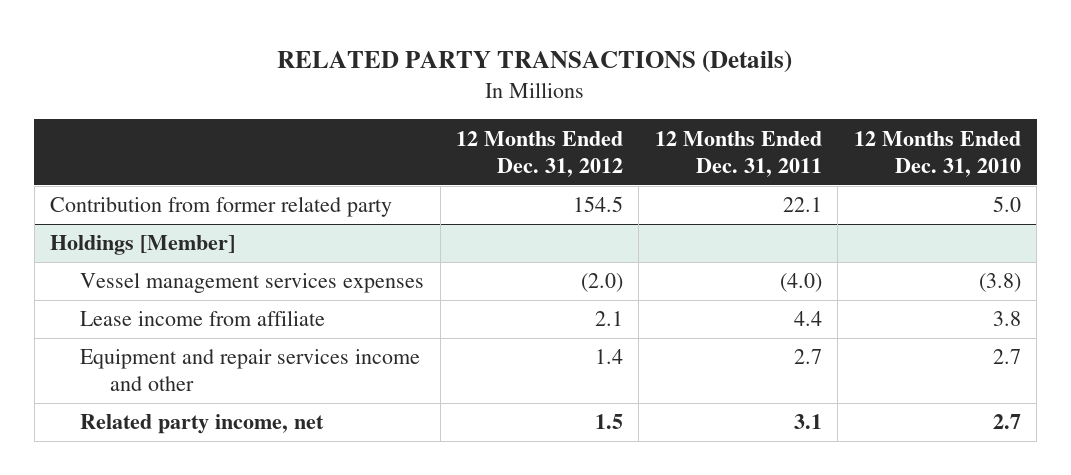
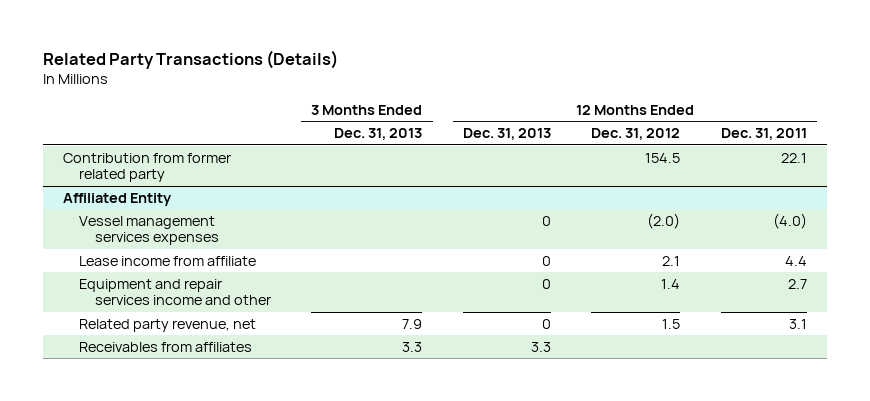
- RELATED PARTY TRANSACTIONS (Details)
+ Related Party Transactions (Details)
- | 12 Months Ended Dec. 31, 2012 | 12 Months Ended Dec. 31, 2011 | 12 Months Ended Dec. 31, 2010
+ | 3 Months Ended Dec. 31, 2013 | 12 Months Ended Dec. 31, 2013 | 12 Months Ended Dec. 31, 2012 | 12 Months Ended Dec. 31, 2011
- Holdings [Member]
+ Affiliated Entity
- Related party income, net | 1.5 | 3.1 | 2.7
+ Related party revenue, net | 7.9 | 0 | 1.5 | 3.1
+ Receivables from affiliates | 3.3 | 3.3 | |

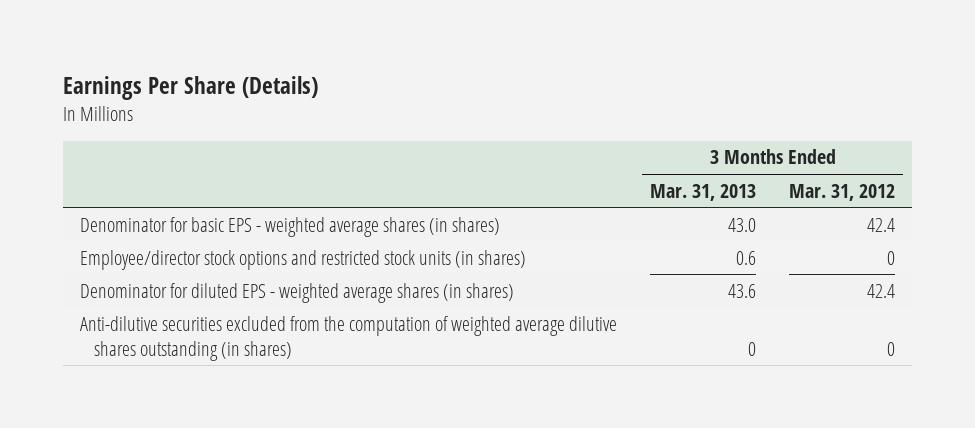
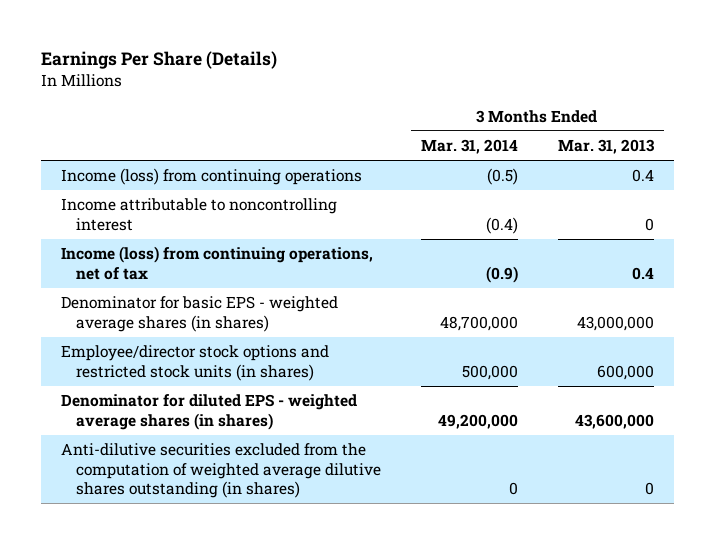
- | 3 Months Ended Mar. 31, 2013 | 3 Months Ended Mar. 31, 2012
+ | 3 Months Ended Mar. 31, 2014 | 3 Months Ended Mar. 31, 2013
- Denominator for basic EPS - weighted average shares (in shares) | 43.0 | 42.4
- Employee/director stock options and restricted stock units (in shares) | 0.6 | 0
- Denominator for diluted EPS - weighted average shares (in shares) | 43.6 | 42.4
+ Income (loss) from continuing operations | (0.5) | 0.4
+ Income attributable to noncontrolling interest | (0.4) | 0
+ Income (loss) from continuing operations, net of tax | (0.9) | 0.4
+ Denominator for basic EPS - weighted average shares (in shares) | 48,700,000 | 43,000,000
+ Employee/director stock options and restricted stock units (in shares) | 500,000 | 600,000
+ Denominator for diluted EPS - weighted average shares (in shares) | 49,200,000 | 43,600,000

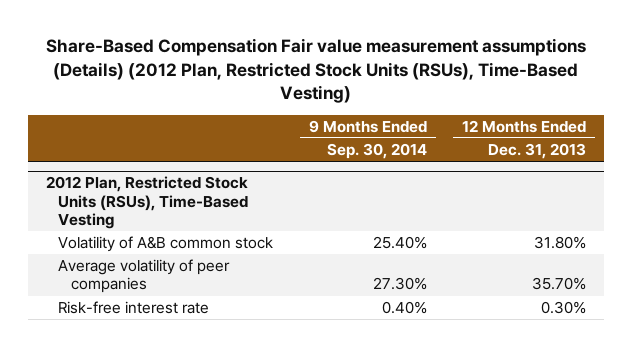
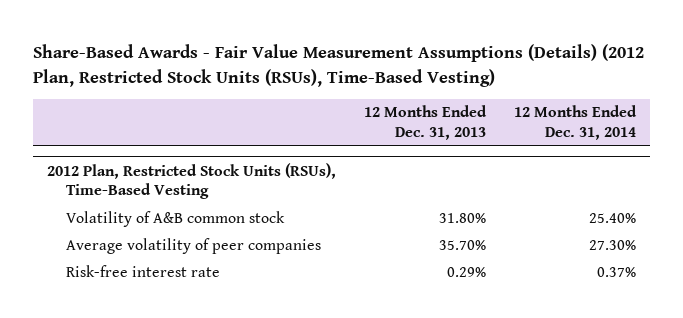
- Share-Based Compensation Fair value measurement assumptions (Details) (2012 Plan, Restricted Stock Units (RSUs), Time-Based Vesting)
+ Share-Based Awards - Fair Value Measurement Assumptions (Details) (2012 Plan, Restricted Stock Units (RSUs), Time-Based Vesting)
- | 9 Months Ended Sep. 30, 2014 | 12 Months Ended Dec. 31, 2013
+ | 12 Months Ended Dec. 31, 2013 | 12 Months Ended Dec. 31, 2014
@ 2012 Plan, Restricted Stock Units (RSUs), Time-Based Vesting
- Risk-free interest rate | 0.40% | 0.30%
+ Risk-free interest rate | 0.29% | 0.37%

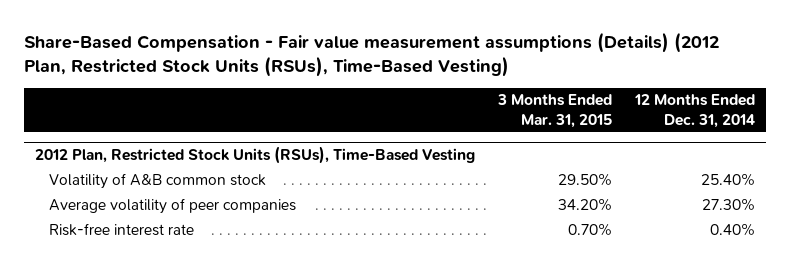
- Share-Based Awards - Fair Value Measurement Assumptions (Details) (2012 Plan, Restricted Stock Units (RSUs), Time-Based Vesting)
+ Share-Based Compensation - Fair value measurement assumptions (Details) (2012 Plan, Restricted Stock Units (RSUs), Time-Based Vesting)
- | 12 Months Ended Dec. 31, 2013 | 12 Months Ended Dec. 31, 2014
+ | 3 Months Ended Mar. 31, 2015 | 12 Months Ended Dec. 31, 2014
@ 2012 Plan, Restricted Stock Units (RSUs), Time-Based Vesting
- Risk-free interest rate | 0.29% | 0.37%
+ Risk-free interest rate | 0.70% | 0.40%

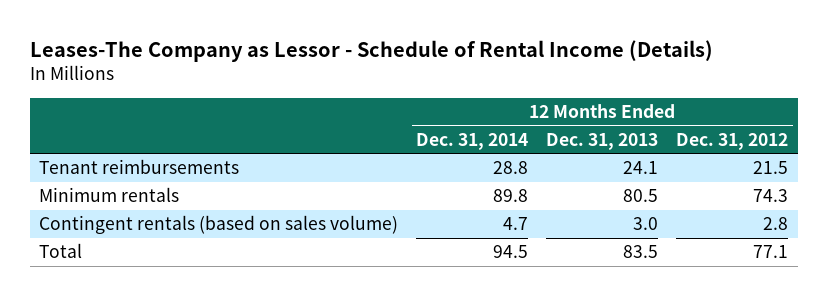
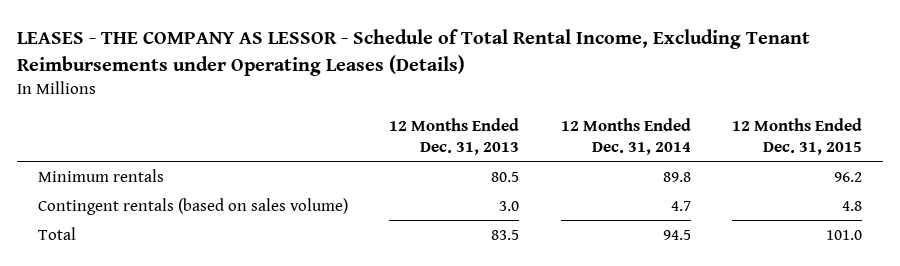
- Leases-The Company as Lessor - Schedule of Rental Income (Details)
+ LEASES - THE COMPANY AS LESSOR - Schedule of Total Rental Income, Excluding Tenant Reimbursements under Operating Leases (Details)
- | 12 Months Ended Dec. 31, 2014 | 12 Months Ended Dec. 31, 2013 | 12 Months Ended Dec. 31, 2012
+ | 12 Months Ended Dec. 31, 2013 | 12 Months Ended Dec. 31, 2014 | 12 Months Ended Dec. 31, 2015
- Tenant reimbursements | 28.8 | 24.1 | 21.5

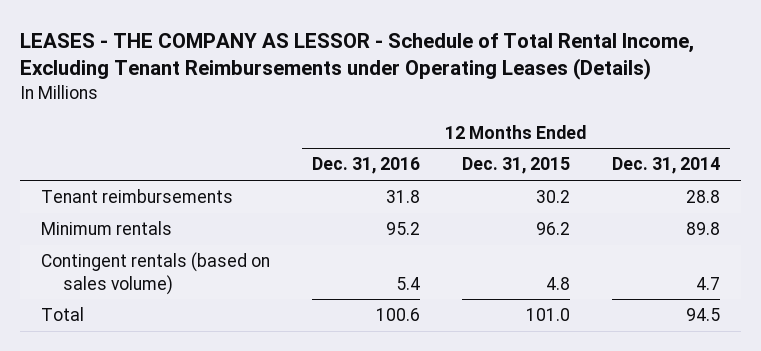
- | 12 Months Ended Dec. 31, 2013 | 12 Months Ended Dec. 31, 2014 | 12 Months Ended Dec. 31, 2015
+ | 12 Months Ended Dec. 31, 2016 | 12 Months Ended Dec. 31, 2015 | 12 Months Ended Dec. 31, 2014
+ Tenant reimbursements | 31.8 | 30.2 | 28.8

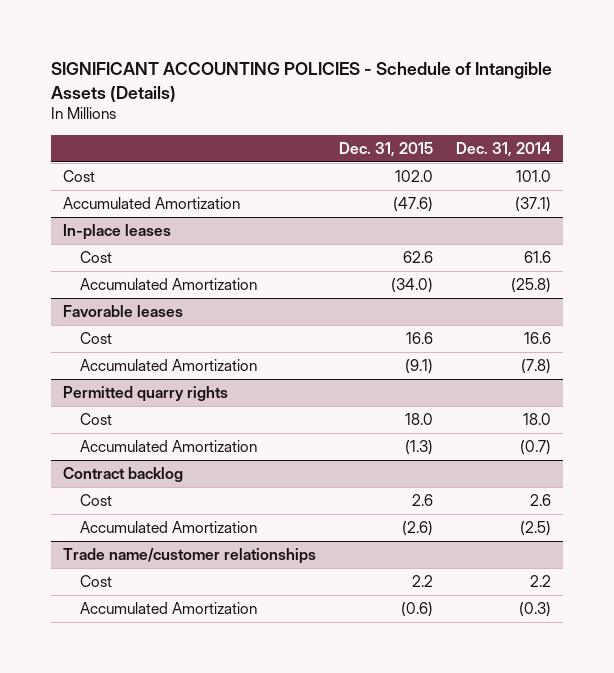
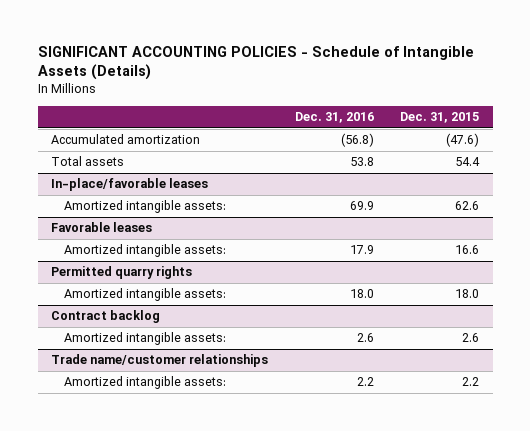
- | Dec. 31, 2015 | Dec. 31, 2014
+ | Dec. 31, 2016 | Dec. 31, 2015
- Cost | 102.0 | 101.0
- Accumulated Amortization | (47.6) | (37.1)
- In-place leases
- Cost | 62.6 | 61.6
- Accumulated Amortization | (34.0) | (25.8)
+ Accumulated amortization | (56.8) | (47.6)
+ Total assets | 53.8 | 54.4
+ In-place/favorable leases
+ Amortized intangible assets: | 69.9 | 62.6
@ Favorable leases
- Cost | 16.6 | 16.6
- Accumulated Amortization | (9.1) | (7.8)
+ Amortized intangible assets: | 17.9 | 16.6
@ Permitted quarry rights
- Cost | 18.0 | 18.0
- Accumulated Amortization | (1.3) | (0.7)
+ Amortized intangible assets: | 18.0 | 18.0
@ Contract backlog
- Cost | 2.6 | 2.6
- Accumulated Amortization | (2.6) | (2.5)
+ Amortized intangible assets: | 2.6 | 2.6
@ Trade name/customer relationships
- Cost | 2.2 | 2.2
- Accumulated Amortization | (0.6) | (0.3)
+ Amortized intangible assets: | 2.2 | 2.2

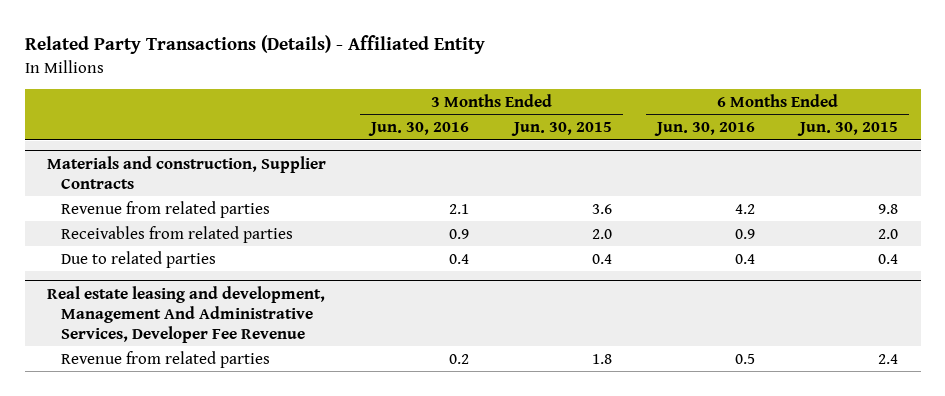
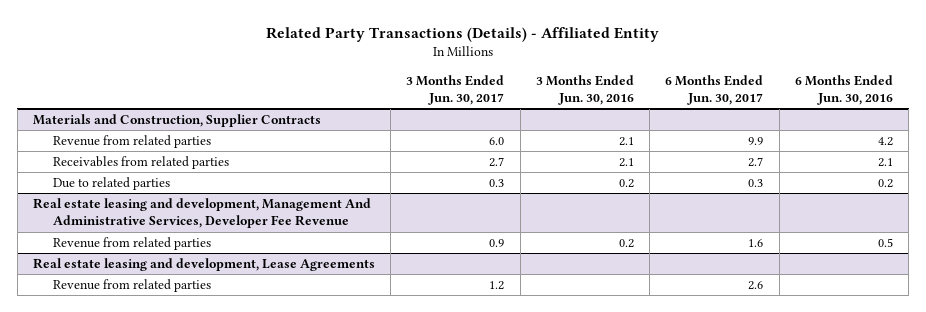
- | 3 Months Ended Jun. 30, 2016 | 3 Months Ended Jun. 30, 2015 | 6 Months Ended Jun. 30, 2016 | 6 Months Ended Jun. 30, 2015
+ | 3 Months Ended Jun. 30, 2017 | 3 Months Ended Jun. 30, 2016 | 6 Months Ended Jun. 30, 2017 | 6 Months Ended Jun. 30, 2016
- Materials and construction, Supplier Contracts
+ Materials and Construction, Supplier Contracts
- Receivables from related parties | 0.9 | 2.0 | 0.9 | 2.0
- Due to related parties | 0.4 | 0.4 | 0.4 | 0.4
+ Receivables from related parties | 2.7 | 2.1 | 2.7 | 2.1
+ Due to related parties | 0.3 | 0.2 | 0.3 | 0.2
+ Real estate leasing and development, Lease Agreements
+ Revenue from related parties | 1.2 | | 2.6 |

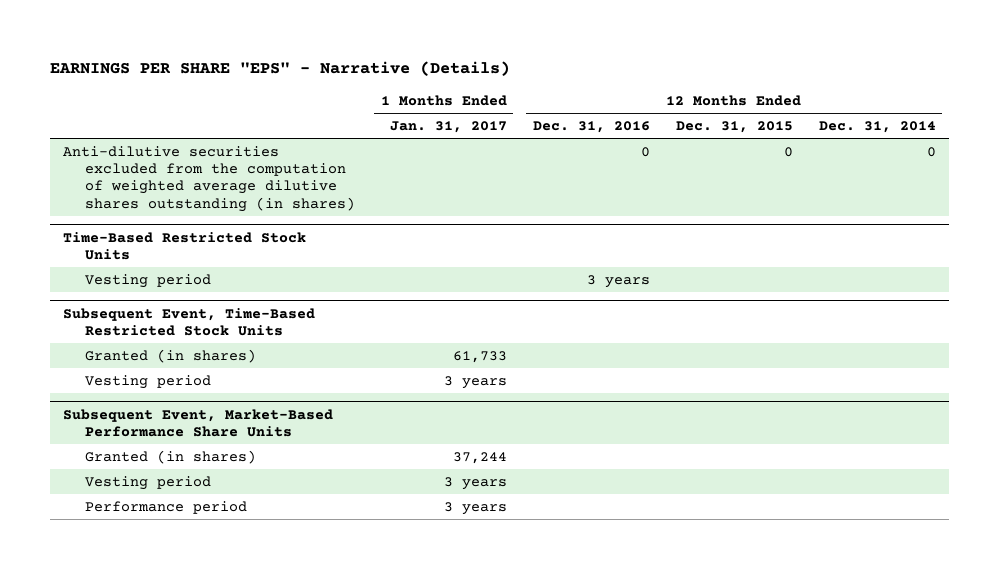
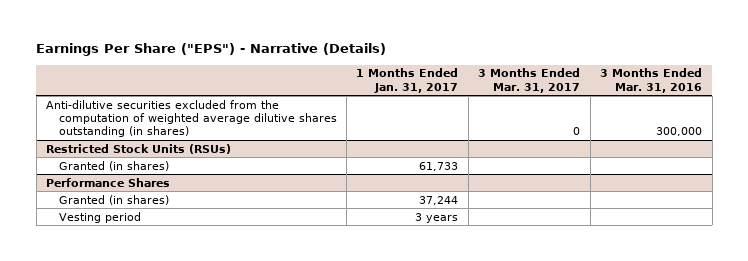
- EARNINGS PER SHARE "EPS" - Narrative (Details)
+ Earnings Per Share ("EPS") - Narrative (Details)
- | 1 Months Ended Jan. 31, 2017 | 12 Months Ended Dec. 31, 2016 | 12 Months Ended Dec. 31, 2015 | 12 Months Ended Dec. 31, 2014
+ | 1 Months Ended Jan. 31, 2017 | 3 Months Ended Mar. 31, 2017 | 3 Months Ended Mar. 31, 2016
- Time-Based Restricted Stock Units
- Vesting period | | 3 years | |
- Subsequent Event, Time-Based Restricted Stock Units
+ Restricted Stock Units (RSUs)
- Vesting period | 3 years | | |
- Subsequent Event, Market-Based Performance Share Units
+ Performance Shares
- Performance period | 3 years | | |

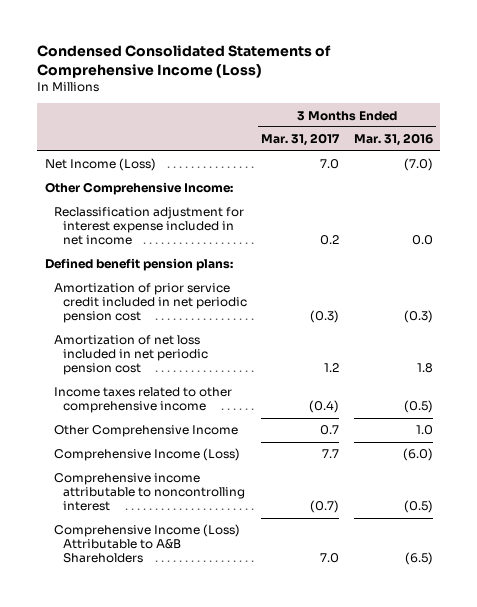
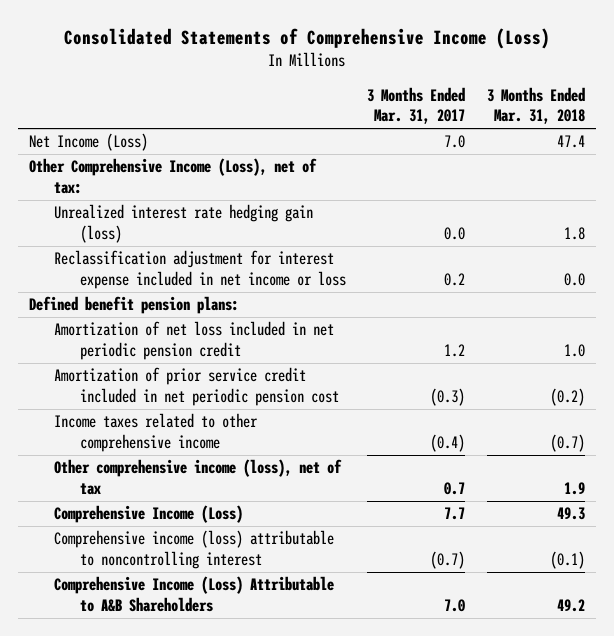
- Condensed Consolidated Statements of Comprehensive Income (Loss)
+ Consolidated Statements of Comprehensive Income (Loss)
- | 3 Months Ended Mar. 31, 2017 | 3 Months Ended Mar. 31, 2016
+ | 3 Months Ended Mar. 31, 2017 | 3 Months Ended Mar. 31, 2018
- Other Comprehensive Income:
- Reclassification adjustment for interest expense included in net income | 0.2 | 0.0
+ Other Comprehensive Income (Loss), net of tax:
+ Unrealized interest rate hedging gain (loss) | 0.0 | 1.8
+ Reclassification adjustment for interest expense included in net income or loss | 0.2 | 0.0
+ Amortization of net loss included in net periodic pension credit | 1.2 | 1.0
- Amortization of net loss included in net periodic pension cost | 1.2 | 1.8
- Other Comprehensive Income | 0.7 | 1.0
+ Other comprehensive income (loss), net of tax | 0.7 | 1.9
- Comprehensive income attributable to noncontrolling interest | (0.7) | (0.5)
+ Comprehensive income (loss) attributable to noncontrolling interest | (0.7) | (0.1)

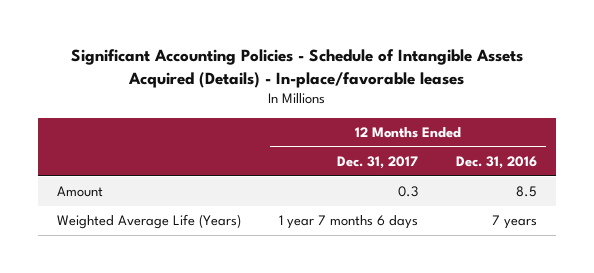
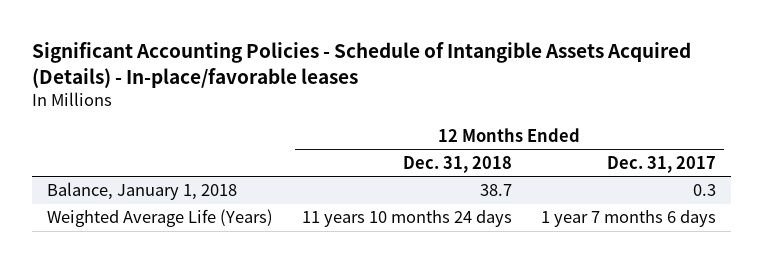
- | 12 Months Ended Dec. 31, 2017 | 12 Months Ended Dec. 31, 2016
+ | 12 Months Ended Dec. 31, 2018 | 12 Months Ended Dec. 31, 2017
- Amount | 0.3 | 8.5
+ Balance, January 1, 2018 | 38.7 | 0.3

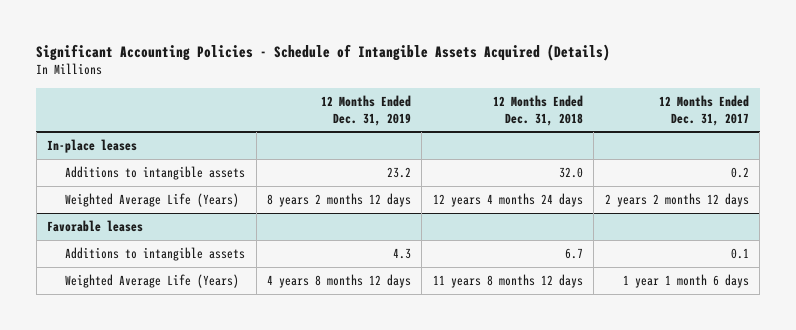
- Significant Accounting Policies - Schedule of Intangible Assets Acquired (Details) - In-place/favorable leases
+ Significant Accounting Policies - Schedule of Intangible Assets Acquired (Details)
- | 12 Months Ended Dec. 31, 2018 | 12 Months Ended Dec. 31, 2017
+ | 12 Months Ended Dec. 31, 2019 | 12 Months Ended Dec. 31, 2018 | 12 Months Ended Dec. 31, 2017
- Balance, January 1, 2018 | 38.7 | 0.3
- Weighted Average Life (Years) | 11 years 10 months 24 days | 1 year 7 months 6 days
+ In-place leases
+ Additions to intangible assets | 23.2 | 32.0 | 0.2
+ Weighted Average Life (Years) | 8 years 2 months 12 days | 12 years 4 months 24 days | 2 years 2 months 12 days
+ Favorable leases
+ Additions to intangible assets | 4.3 | 6.7 | 0.1
+ Weighted Average Life (Years) | 4 years 8 months 12 days | 11 years 8 months 12 days | 1 year 1 month 6 days

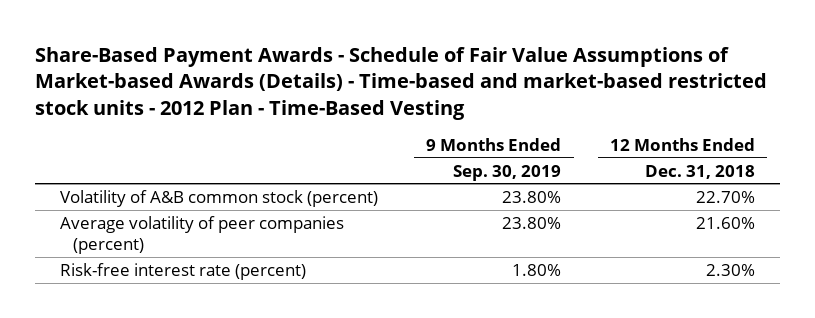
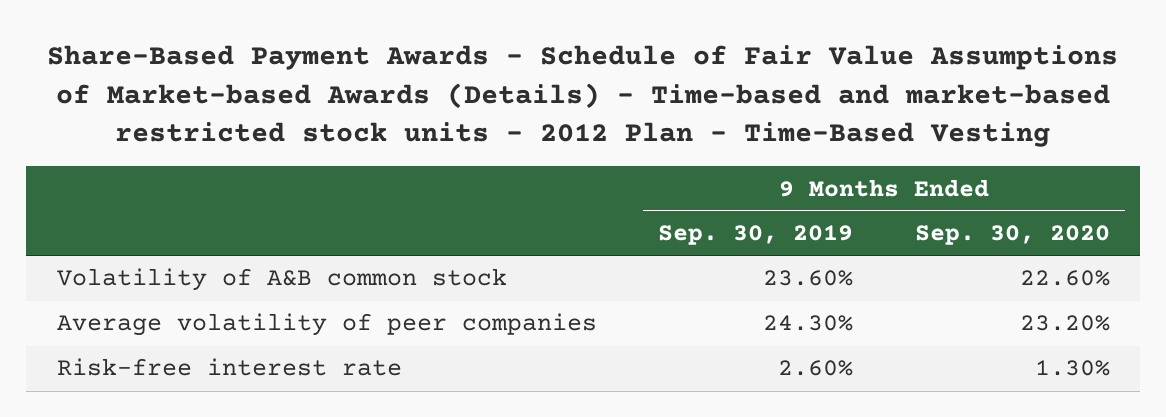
- | 9 Months Ended Sep. 30, 2019 | 12 Months Ended Dec. 31, 2018
+ | 9 Months Ended Sep. 30, 2019 | 9 Months Ended Sep. 30, 2020
- Volatility of A&B common stock (percent) | 23.80% | 22.70%
- Average volatility of peer companies (percent) | 23.80% | 21.60%
- Risk-free interest rate (percent) | 1.80% | 2.30%
+ Volatility of A&B common stock | 23.60% | 22.60%
+ Average volatility of peer companies | 24.30% | 23.20%
+ Risk-free interest rate | 2.60% | 1.30%

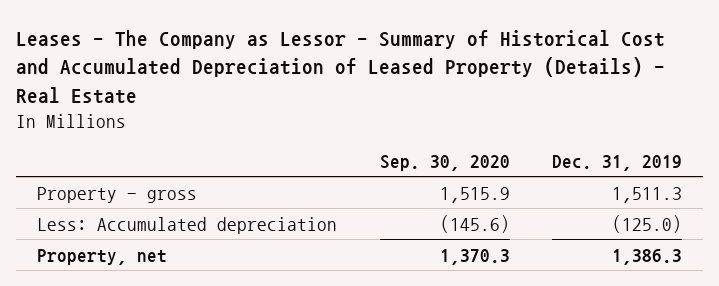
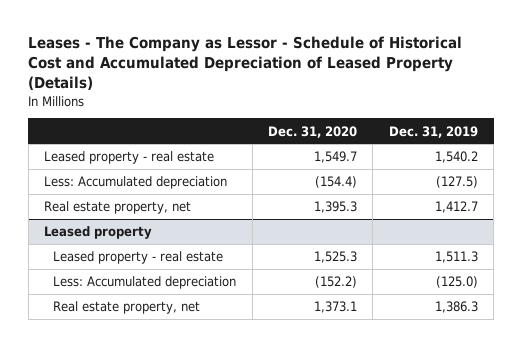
- Leases - The Company as Lessor - Summary of Historical Cost and Accumulated Depreciation of Leased Property (Details) - Real Estate
+ Leases - The Company as Lessor - Schedule of Historical Cost and Accumulated Depreciation of Leased Property (Details)
- | Sep. 30, 2020 | Dec. 31, 2019
+ | Dec. 31, 2020 | Dec. 31, 2019
- Property - gross | 1,515.9 | 1,511.3
+ Leased property - real estate | 1,549.7 | 1,540.2
+ Less: Accumulated depreciation | (154.4) | (127.5)
+ Real estate property, net | 1,395.3 | 1,412.7
+ Leased property
+ Leased property - real estate | 1,525.3 | 1,511.3
- Property, net | 1,370.3 | 1,386.3
+ Real estate property, net | 1,373.1 | 1,386.3

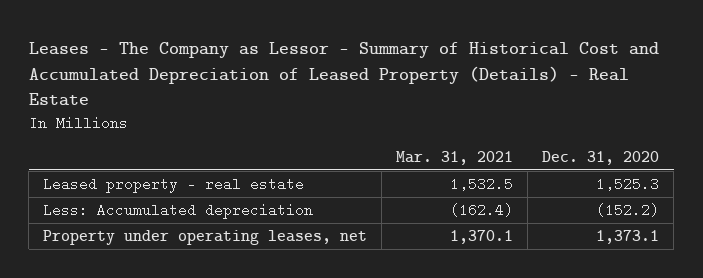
- Leases - The Company as Lessor - Schedule of Historical Cost and Accumulated Depreciation of Leased Property (Details)
+ Leases - The Company as Lessor - Summary of Historical Cost and Accumulated Depreciation of Leased Property (Details) - Real Estate
- | Dec. 31, 2020 | Dec. 31, 2019
+ | Mar. 31, 2021 | Dec. 31, 2020
- Leased property - real estate | 1,549.7 | 1,540.2
- Less: Accumulated depreciation | (154.4) | (127.5)
- Real estate property, net | 1,395.3 | 1,412.7
- Leased property
- Real estate property, net | 1,373.1 | 1,386.3
+ Property under operating leases, net | 1,370.1 | 1,373.1

